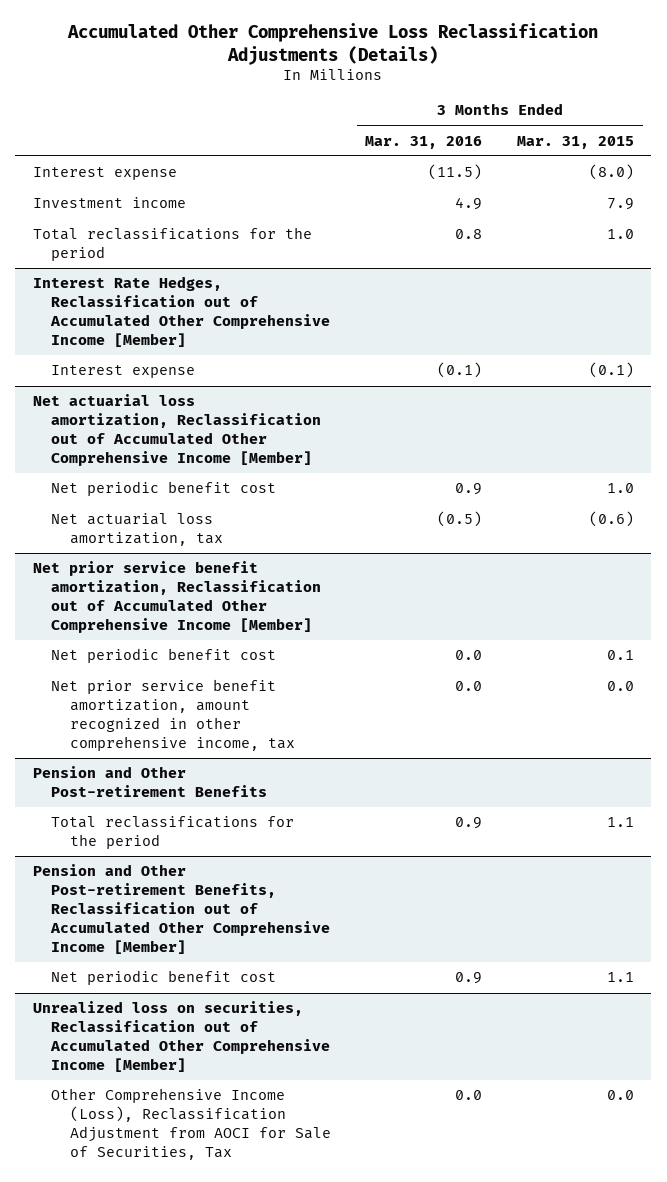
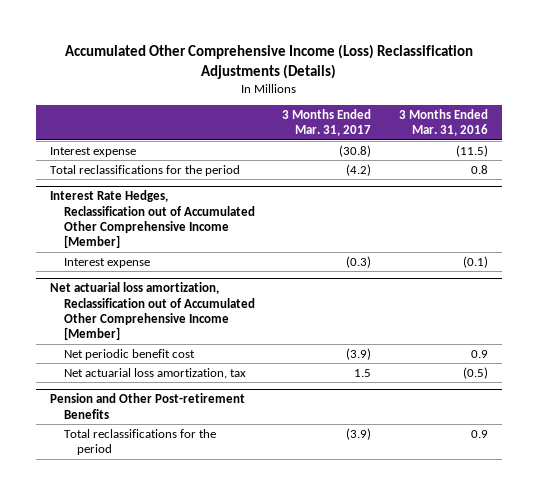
- Accumulated Other Comprehensive Loss Reclassification Adjustments (Details)
+ Accumulated Other Comprehensive Income (Loss) Reclassification Adjustments (Details)
- | 3 Months Ended Mar. 31, 2016 | 3 Months Ended Mar. 31, 2015
+ | 3 Months Ended Mar. 31, 2017 | 3 Months Ended Mar. 31, 2016
- Investment income | 4.9 | 7.9
- Net prior service benefit amortization, Reclassification out of Accumulated Other Comprehensive Income [Member]
- Net periodic benefit cost | 0.0 | 0.1
- Net prior service benefit amortization, amount recognized in other comprehensive income, tax | 0.0 | 0.0
- Pension and Other Post-retirement Benefits, Reclassification out of Accumulated Other Comprehensive Income [Member]
- Net periodic benefit cost | 0.9 | 1.1
- Unrealized loss on securities, Reclassification out of Accumulated Other Comprehensive Income [Member]
- Other Comprehensive Income (Loss), Reclassification Adjustment from AOCI for Sale of Securities, Tax | 0.0 | 0.0

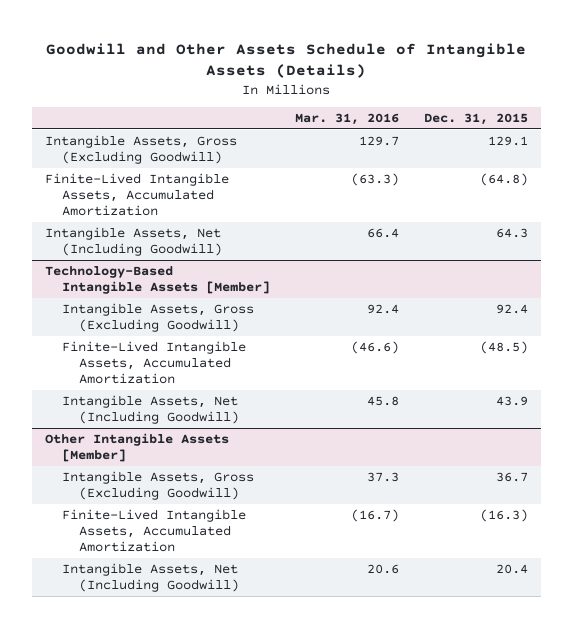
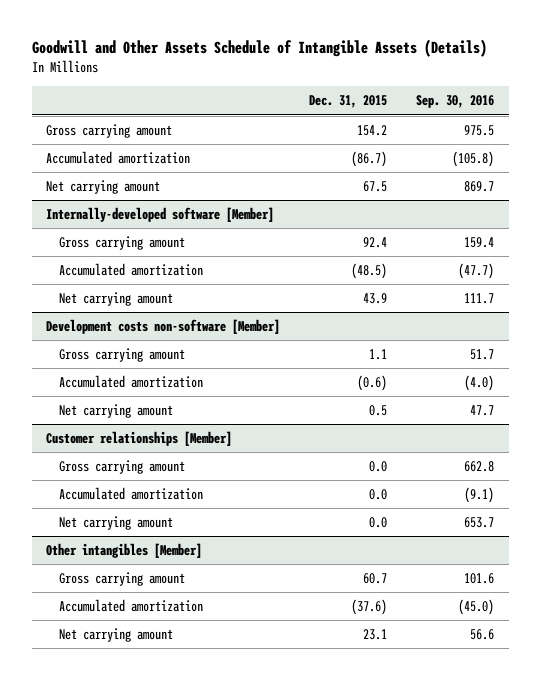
- | Mar. 31, 2016 | Dec. 31, 2015
+ | Dec. 31, 2015 | Sep. 30, 2016
- Intangible Assets, Gross (Excluding Goodwill) | 129.7 | 129.1
- Finite-Lived Intangible Assets, Accumulated Amortization | (63.3) | (64.8)
- Intangible Assets, Net (Including Goodwill) | 66.4 | 64.3
- Technology-Based Intangible Assets [Member]
- Intangible Assets, Gross (Excluding Goodwill) | 92.4 | 92.4
- Finite-Lived Intangible Assets, Accumulated Amortization | (46.6) | (48.5)
- Intangible Assets, Net (Including Goodwill) | 45.8 | 43.9
- Other Intangible Assets [Member]
- Intangible Assets, Gross (Excluding Goodwill) | 37.3 | 36.7
- Finite-Lived Intangible Assets, Accumulated Amortization | (16.7) | (16.3)
- Intangible Assets, Net (Including Goodwill) | 20.6 | 20.4
+ Gross carrying amount | 154.2 | 975.5
+ Accumulated amortization | (86.7) | (105.8)
+ Net carrying amount | 67.5 | 869.7
+ Internally-developed software [Member]
+ Gross carrying amount | 92.4 | 159.4
+ Accumulated amortization | (48.5) | (47.7)
+ Net carrying amount | 43.9 | 111.7
+ Development costs non-software [Member]
+ Gross carrying amount | 1.1 | 51.7
+ Accumulated amortization | (0.6) | (4.0)
+ Net carrying amount | 0.5 | 47.7
+ Customer relationships [Member]
+ Gross carrying amount | 0.0 | 662.8
+ Accumulated amortization | 0.0 | (9.1)
+ Net carrying amount | 0.0 | 653.7
+ Other intangibles [Member]
+ Gross carrying amount | 60.7 | 101.6
+ Accumulated amortization | (37.6) | (45.0)
+ Net carrying amount | 23.1 | 56.6

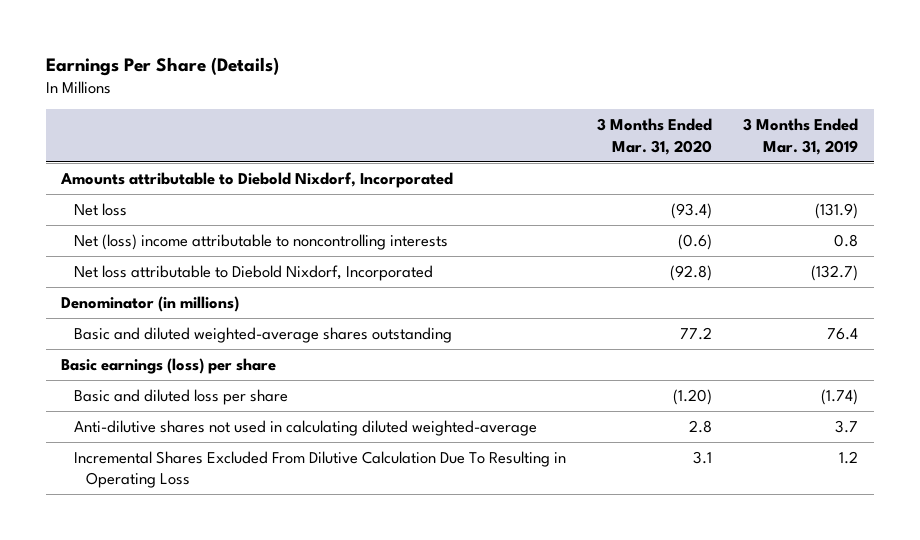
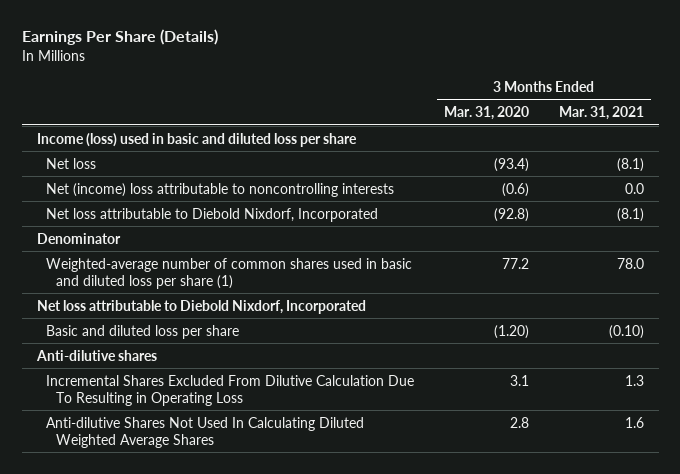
- | 3 Months Ended Mar. 31, 2020 | 3 Months Ended Mar. 31, 2019
+ | 3 Months Ended Mar. 31, 2020 | 3 Months Ended Mar. 31, 2021
- Amounts attributable to Diebold Nixdorf, Incorporated
+ Income (loss) used in basic and diluted loss per share
- Net (loss) income attributable to noncontrolling interests | (0.6) | 0.8
+ Net (income) loss attributable to noncontrolling interests | (0.6) | 0.0
- Denominator (in millions)
- Basic and diluted weighted-average shares outstanding | 77.2 | 76.4
- Basic earnings (loss) per share
+ Denominator
+ Weighted-average number of common shares used in basic and diluted loss per share (1) | 77.2 | 78.0
+ Net loss attributable to Diebold Nixdorf, Incorporated
- Anti-dilutive shares not used in calculating diluted weighted-average | 2.8 | 3.7
+ Anti-dilutive shares
+ Anti-dilutive Shares Not Used In Calculating Diluted Weighted Average Shares | 2.8 | 1.6

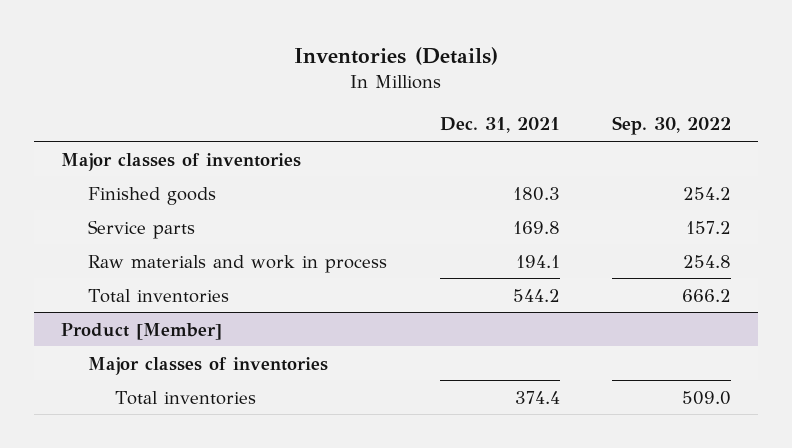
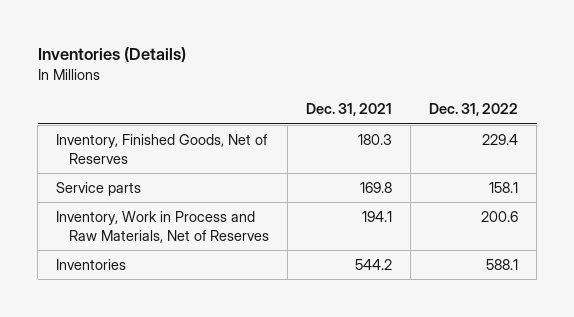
- | Dec. 31, 2021 | Sep. 30, 2022
+ | Dec. 31, 2021 | Dec. 31, 2022
- Major classes of inventories
- Finished goods | 180.3 | 254.2
+ Inventory, Finished Goods, Net of Reserves | 180.3 | 229.4
- Raw materials and work in process | 194.1 | 254.8
- Total inventories | 544.2 | 666.2
- Product [Member]
- Major classes of inventories
- Total inventories | 374.4 | 509.0
+ Inventory, Work in Process and Raw Materials, Net of Reserves | 194.1 | 200.6
+ Inventories | 544.2 | 588.1

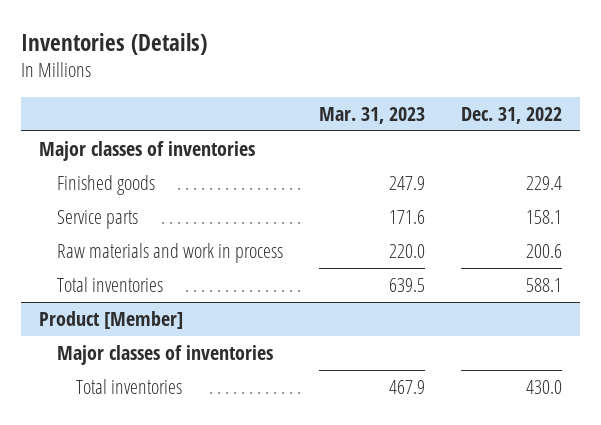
- | Dec. 31, 2021 | Dec. 31, 2022
+ | Mar. 31, 2023 | Dec. 31, 2022
- Inventory, Finished Goods, Net of Reserves | 180.3 | 229.4
+ Major classes of inventories
+ Finished goods | 247.9 | 229.4
- Inventory, Work in Process and Raw Materials, Net of Reserves | 194.1 | 200.6
- Inventories | 544.2 | 588.1
+ Raw materials and work in process | 220.0 | 200.6
+ Total inventories | 639.5 | 588.1
+ Product [Member]
+ Major classes of inventories
+ Total inventories | 467.9 | 430.0

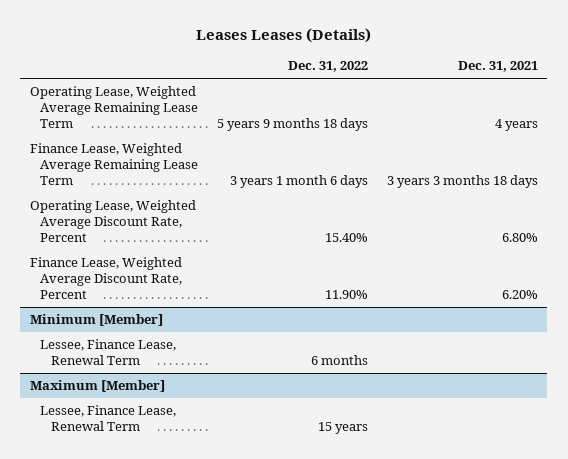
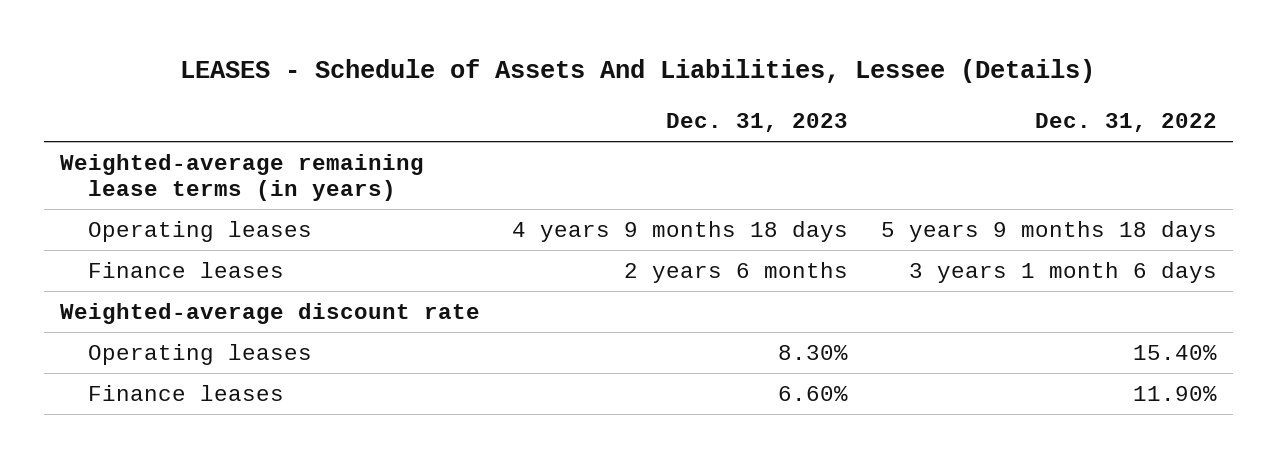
- Leases Leases (Details)
+ LEASES - Schedule of Assets And Liabilities, Lessee (Details)
- | Dec. 31, 2022 | Dec. 31, 2021
+ | Dec. 31, 2023 | Dec. 31, 2022
- Operating Lease, Weighted Average Remaining Lease Term | 5 years 9 months 18 days | 4 years
- Finance Lease, Weighted Average Remaining Lease Term | 3 years 1 month 6 days | 3 years 3 months 18 days
- Operating Lease, Weighted Average Discount Rate, Percent | 15.40% | 6.80%
- Finance Lease, Weighted Average Discount Rate, Percent | 11.90% | 6.20%
- Minimum [Member]
- Lessee, Finance Lease, Renewal Term | 6 months |
- Maximum [Member]
- Lessee, Finance Lease, Renewal Term | 15 years |
+ Weighted-average remaining lease terms (in years)
+ Operating leases | 4 years 9 months 18 days | 5 years 9 months 18 days
+ Finance leases | 2 years 6 months | 3 years 1 month 6 days
+ Weighted-average discount rate
+ Operating leases | 8.30% | 15.40%
+ Finance leases | 6.60% | 11.90%

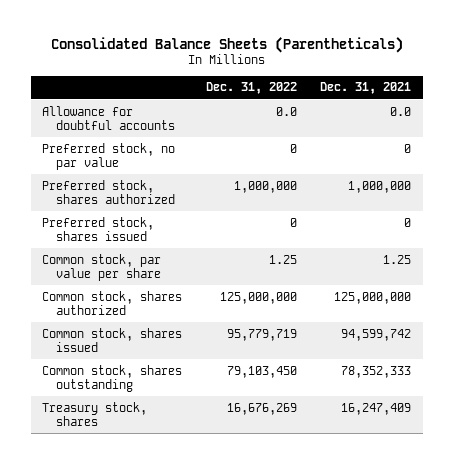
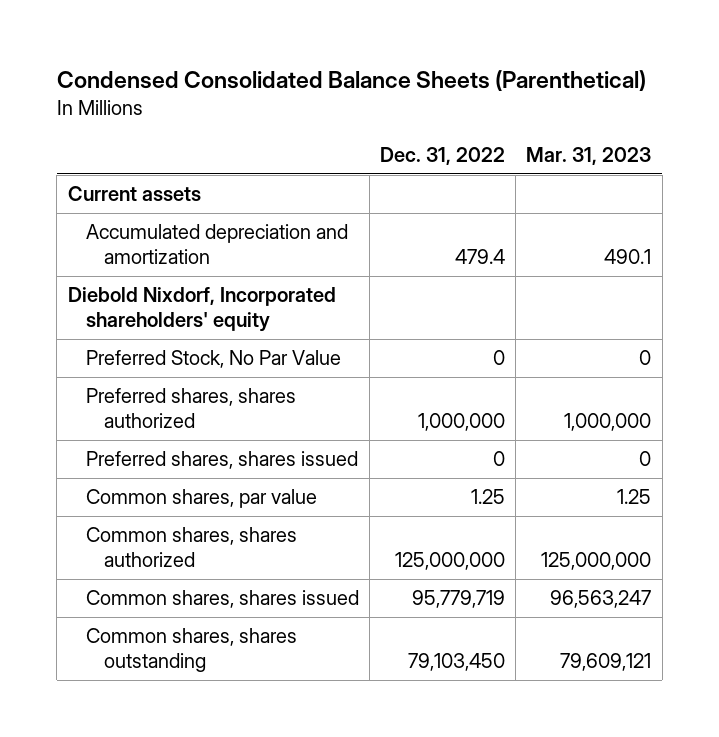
- Consolidated Balance Sheets (Parentheticals)
+ Condensed Consolidated Balance Sheets (Parenthetical)
- | Dec. 31, 2022 | Dec. 31, 2021
+ | Dec. 31, 2022 | Mar. 31, 2023
- Allowance for doubtful accounts | 0.0 | 0.0
- Preferred stock, no par value | 0 | 0
- Preferred stock, shares authorized | 1,000,000 | 1,000,000
- Preferred stock, shares issued | 0 | 0
- Common stock, par value per share | 1.25 | 1.25
- Common stock, shares authorized | 125,000,000 | 125,000,000
- Common stock, shares issued | 95,779,719 | 94,599,742
- Common stock, shares outstanding | 79,103,450 | 78,352,333
- Treasury stock, shares | 16,676,269 | 16,247,409
+ Current assets
+ Accumulated depreciation and amortization | 479.4 | 490.1
+ Diebold Nixdorf, Incorporated shareholders' equity
+ Preferred Stock, No Par Value | 0 | 0
+ Preferred shares, shares authorized | 1,000,000 | 1,000,000
+ Preferred shares, shares issued | 0 | 0
+ Common shares, par value | 1.25 | 1.25
+ Common shares, shares authorized | 125,000,000 | 125,000,000
+ Common shares, shares issued | 95,779,719 | 96,563,247
+ Common shares, shares outstanding | 79,103,450 | 79,609,121

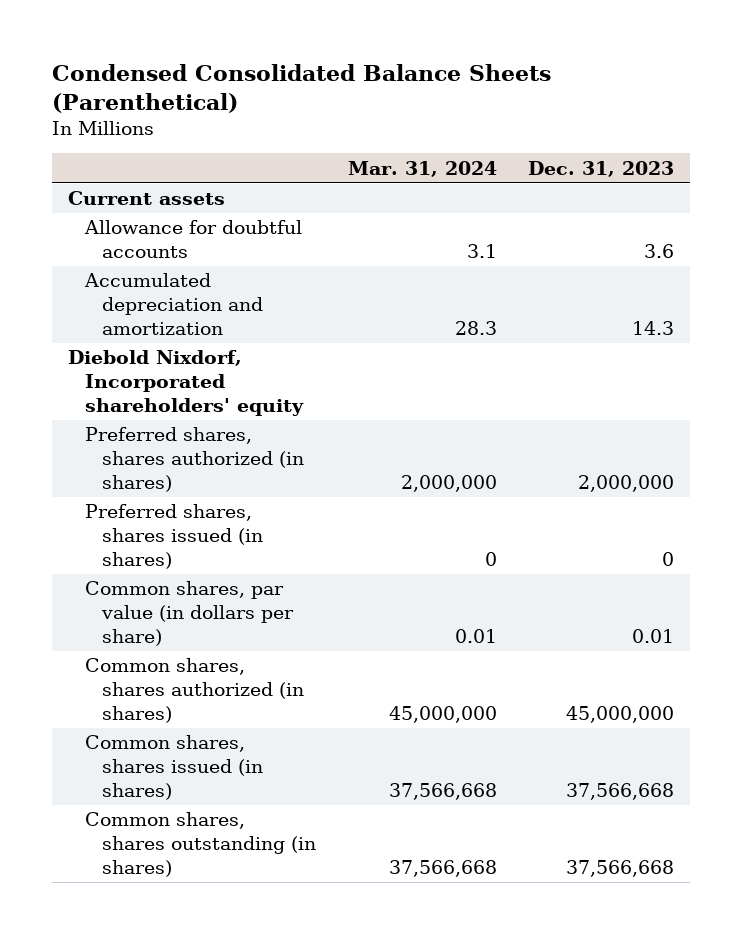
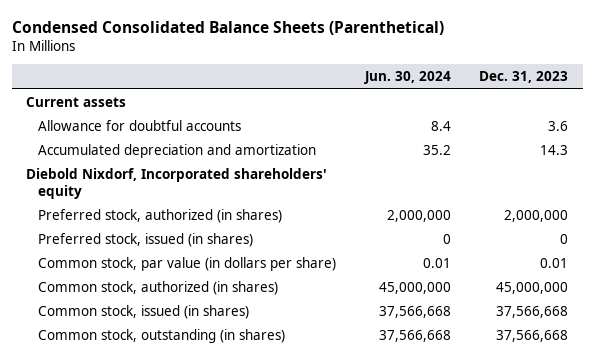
- | Mar. 31, 2024 | Dec. 31, 2023
+ | Jun. 30, 2024 | Dec. 31, 2023
- Preferred shares, shares authorized (in shares) | 2,000,000 | 2,000,000
- Preferred shares, shares issued (in shares) | 0 | 0
- Common shares, par value (in dollars per share) | 0.01 | 0.01
- Common shares, shares authorized (in shares) | 45,000,000 | 45,000,000
- Common shares, shares issued (in shares) | 37,566,668 | 37,566,668
- Common shares, shares outstanding (in shares) | 37,566,668 | 37,566,668
+ Preferred stock, authorized (in shares) | 2,000,000 | 2,000,000
+ Preferred stock, issued (in shares) | 0 | 0
+ Common stock, par value (in dollars per share) | 0.01 | 0.01
+ Common stock, authorized (in shares) | 45,000,000 | 45,000,000
+ Common stock, issued (in shares) | 37,566,668 | 37,566,668
+ Common stock, outstanding (in shares) | 37,566,668 | 37,566,668

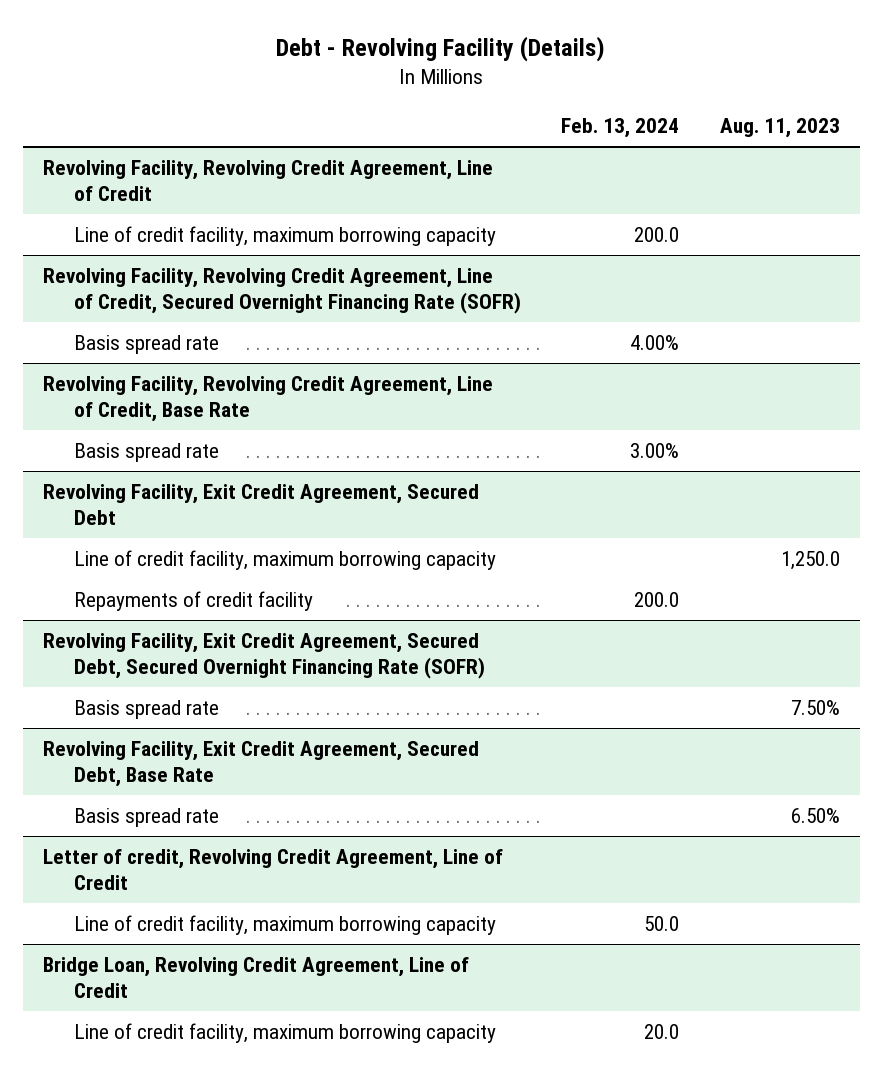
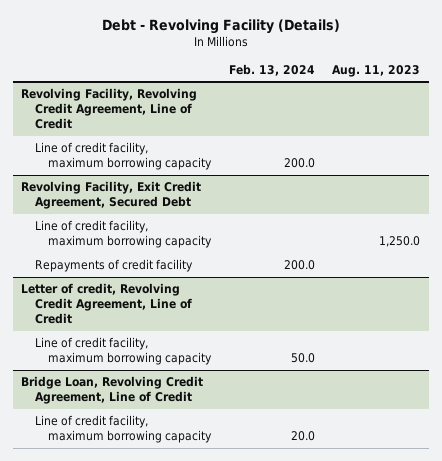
- Revolving Facility, Revolving Credit Agreement, Line of Credit, Secured Overnight Financing Rate (SOFR)
- Basis spread rate | 4.00% |
- Revolving Facility, Revolving Credit Agreement, Line of Credit, Base Rate
- Basis spread rate | 3.00% |
- Revolving Facility, Exit Credit Agreement, Secured Debt, Secured Overnight Financing Rate (SOFR)
- Basis spread rate | | 7.50%
- Revolving Facility, Exit Credit Agreement, Secured Debt, Base Rate
- Basis spread rate | | 6.50%

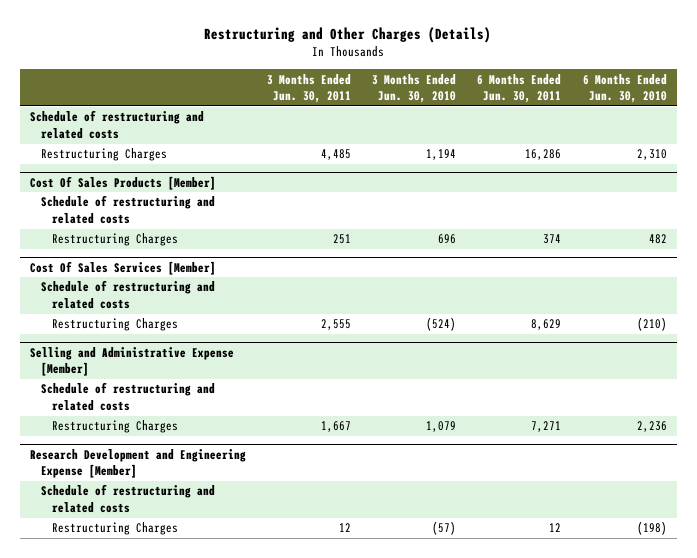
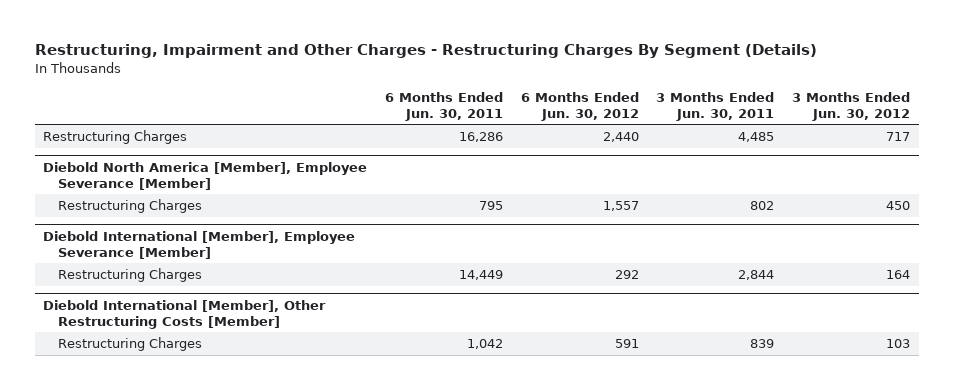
- Restructuring and Other Charges (Details)
+ Restructuring, Impairment and Other Charges - Restructuring Charges By Segment (Details)
- | 3 Months Ended Jun. 30, 2011 | 3 Months Ended Jun. 30, 2010 | 6 Months Ended Jun. 30, 2011 | 6 Months Ended Jun. 30, 2010
+ | 6 Months Ended Jun. 30, 2011 | 6 Months Ended Jun. 30, 2012 | 3 Months Ended Jun. 30, 2011 | 3 Months Ended Jun. 30, 2012
- Schedule of restructuring and related costs
- Cost Of Sales Products [Member]
- Schedule of restructuring and related costs
- Restructuring Charges | 251 | 696 | 374 | 482
- Cost Of Sales Services [Member]
- Schedule of restructuring and related costs
- Restructuring Charges | 2,555 | (524) | 8,629 | (210)
- Selling and Administrative Expense [Member]
- Schedule of restructuring and related costs
- Restructuring Charges | 1,667 | 1,079 | 7,271 | 2,236
- Research Development and Engineering Expense [Member]
- Schedule of restructuring and related costs
- Restructuring Charges | 12 | (57) | 12 | (198)
+ Diebold North America [Member], Employee Severance [Member]
+ Restructuring Charges | 795 | 1,557 | 802 | 450
+ Diebold International [Member], Employee Severance [Member]
+ Restructuring Charges | 14,449 | 292 | 2,844 | 164
+ Diebold International [Member], Other Restructuring Costs [Member]
+ Restructuring Charges | 1,042 | 591 | 839 | 103

